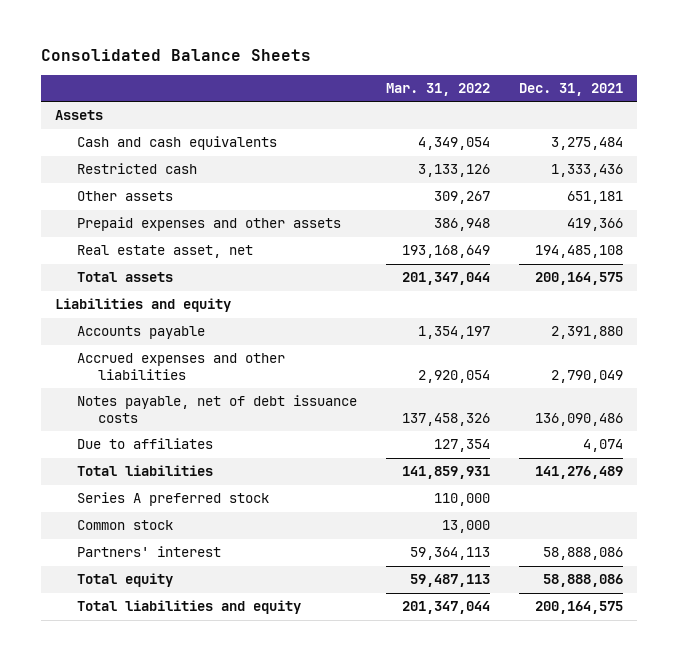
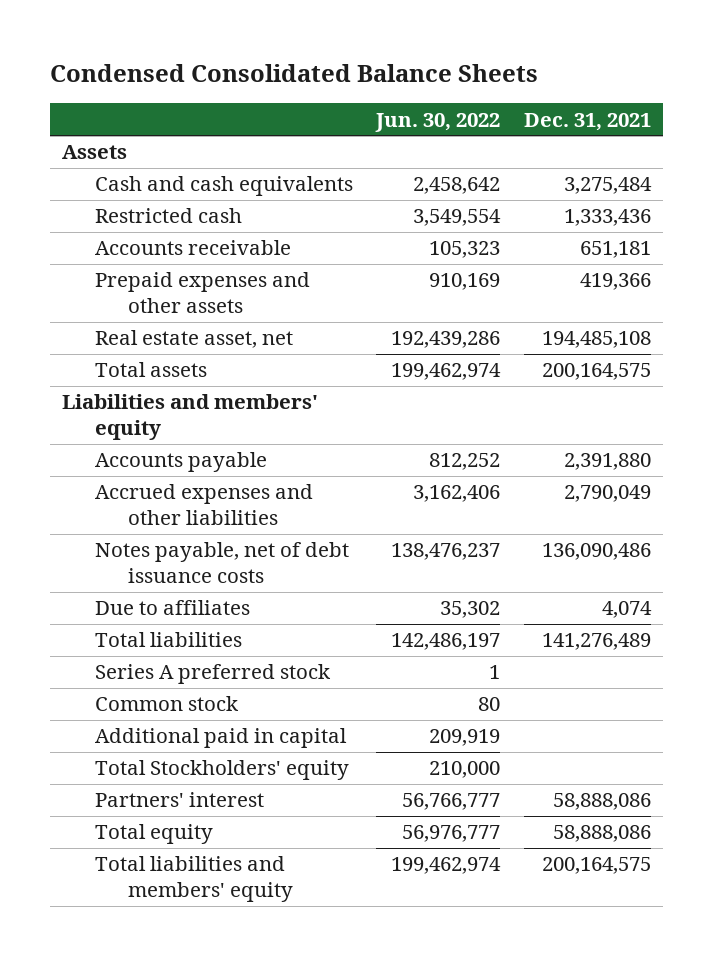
- Consolidated Balance Sheets
+ Condensed Consolidated Balance Sheets
- | Mar. 31, 2022 | Dec. 31, 2021
+ | Jun. 30, 2022 | Dec. 31, 2021
- Other assets | 309,267 | 651,181
+ Accounts receivable | 105,323 | 651,181
- Liabilities and equity
+ Liabilities and members' equity
+ Additional paid in capital | 209,919 |
+ Total Stockholders' equity | 210,000 |
- Total liabilities and equity | 201,347,044 | 200,164,575
+ Total liabilities and members' equity | 199,462,974 | 200,164,575

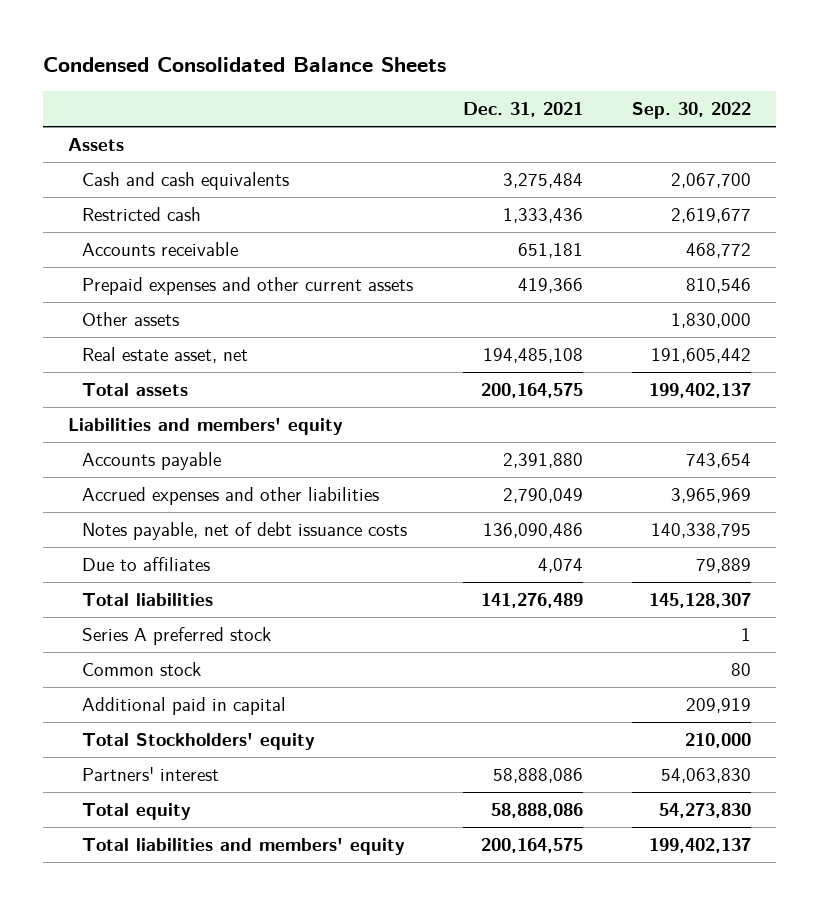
- | Jun. 30, 2022 | Dec. 31, 2021
+ | Dec. 31, 2021 | Sep. 30, 2022
- Prepaid expenses and other assets | 910,169 | 419,366
+ Prepaid expenses and other current assets | 419,366 | 810,546
+ Other assets | | 1,830,000

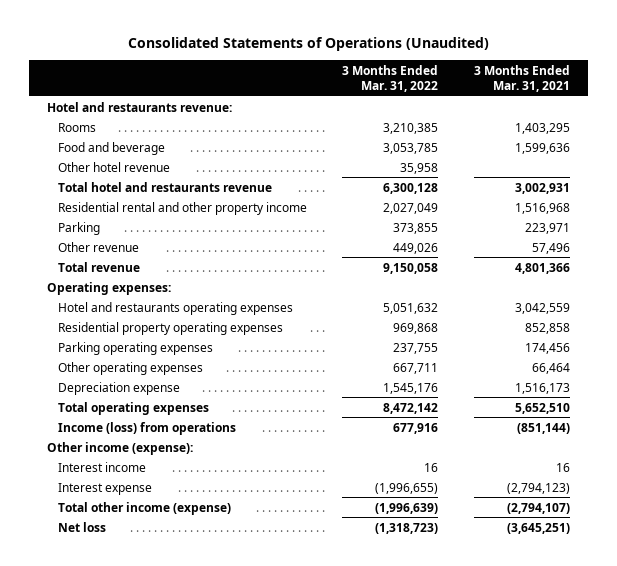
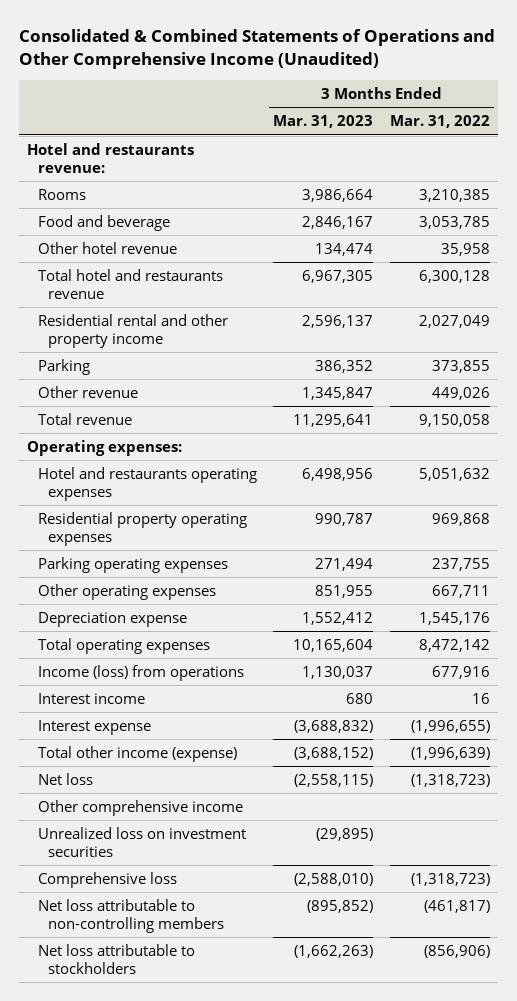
- Consolidated Statements of Operations (Unaudited)
+ Consolidated & Combined Statements of Operations and Other Comprehensive Income (Unaudited)
- | 3 Months Ended Mar. 31, 2022 | 3 Months Ended Mar. 31, 2021
+ | 3 Months Ended Mar. 31, 2023 | 3 Months Ended Mar. 31, 2022
- Other income (expense):
+ Other comprehensive income
+ Unrealized loss on investment securities | (29,895) |
+ Comprehensive loss | (2,588,010) | (1,318,723)
+ Net loss attributable to non-controlling members | (895,852) | (461,817)
+ Net loss attributable to stockholders | (1,662,263) | (856,906)

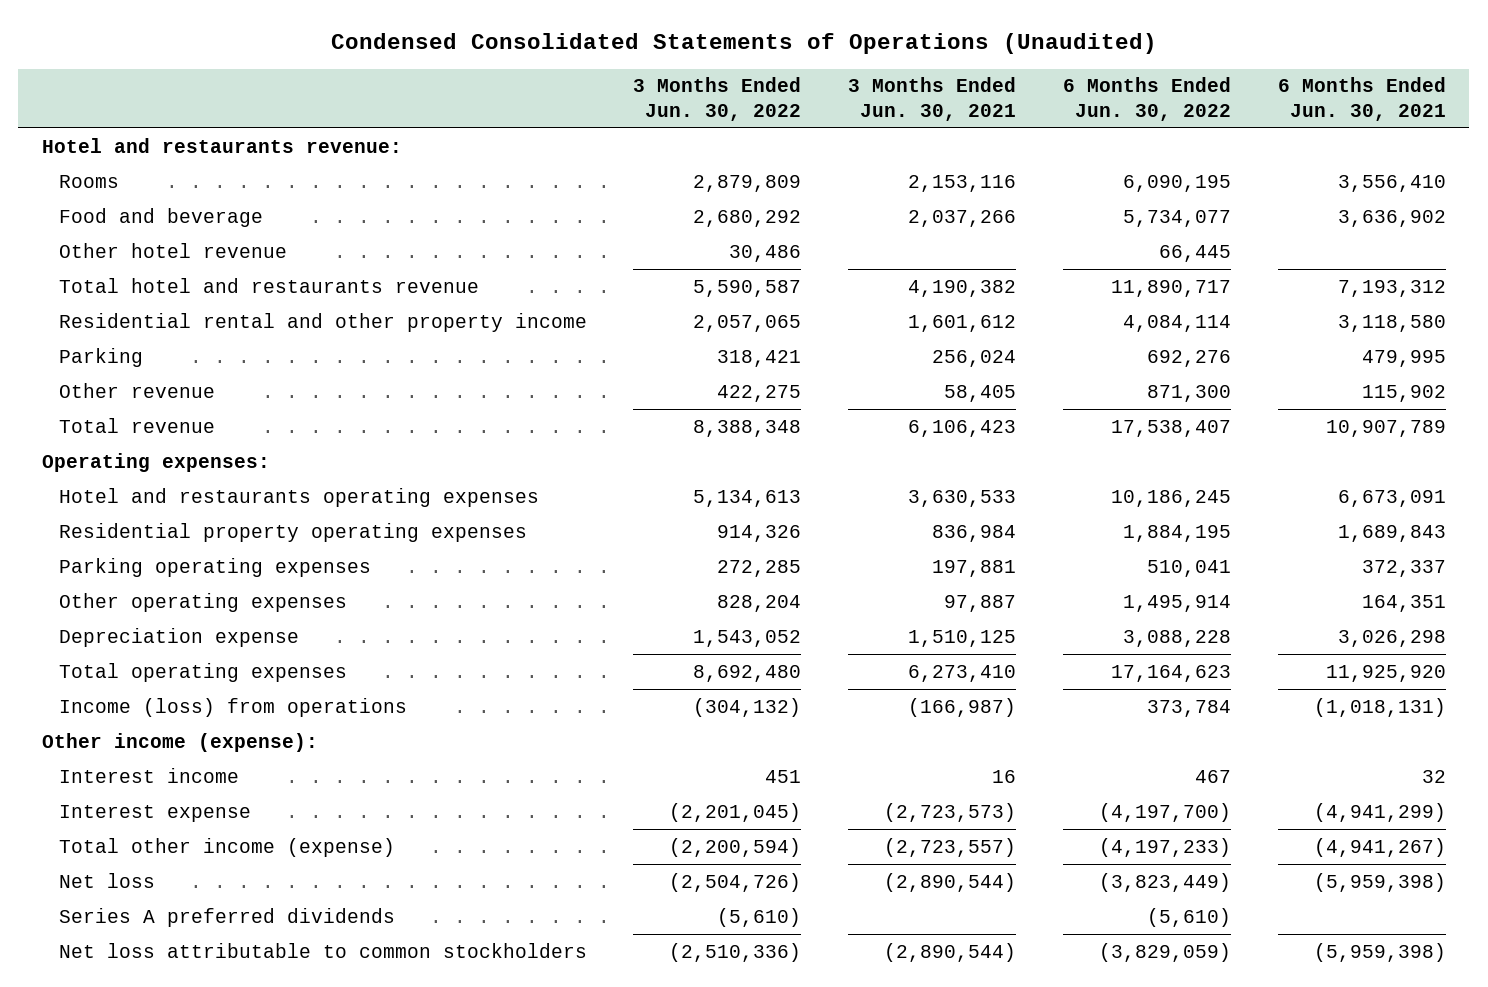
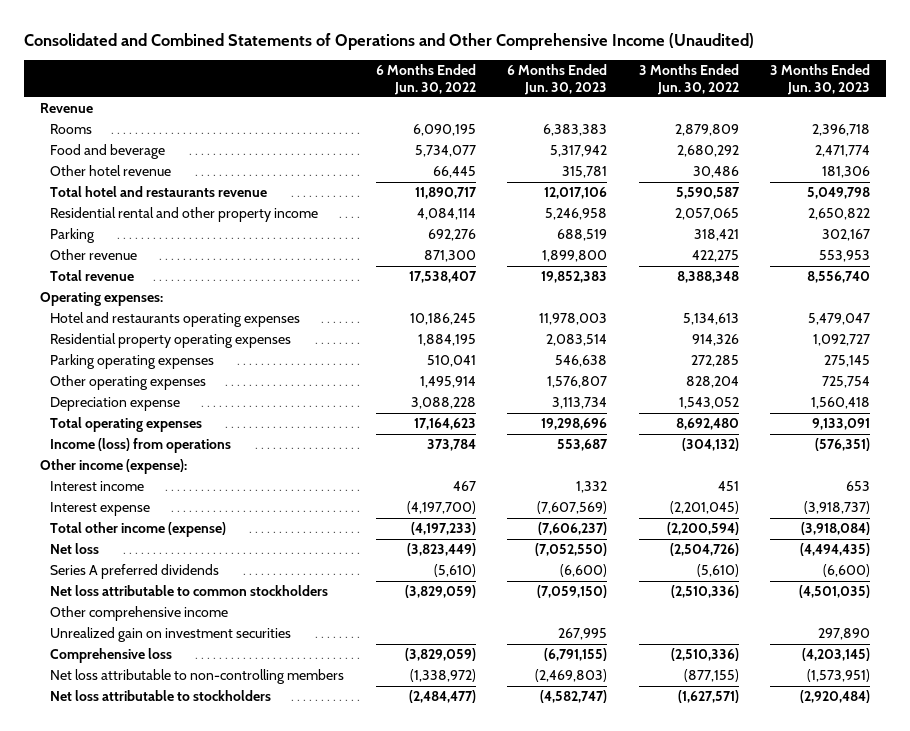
- Condensed Consolidated Statements of Operations (Unaudited)
+ Consolidated and Combined Statements of Operations and Other Comprehensive Income (Unaudited)
- | 3 Months Ended Jun. 30, 2022 | 3 Months Ended Jun. 30, 2021 | 6 Months Ended Jun. 30, 2022 | 6 Months Ended Jun. 30, 2021
+ | 6 Months Ended Jun. 30, 2022 | 6 Months Ended Jun. 30, 2023 | 3 Months Ended Jun. 30, 2022 | 3 Months Ended Jun. 30, 2023
- Hotel and restaurants revenue:
+ Revenue
+ Other comprehensive income
+ Unrealized gain on investment securities | | 267,995 | | 297,890
+ Comprehensive loss | (3,829,059) | (6,791,155) | (2,510,336) | (4,203,145)
+ Net loss attributable to non-controlling members | (1,338,972) | (2,469,803) | (877,155) | (1,573,951)
+ Net loss attributable to stockholders | (2,484,477) | (4,582,747) | (1,627,571) | (2,920,484)

